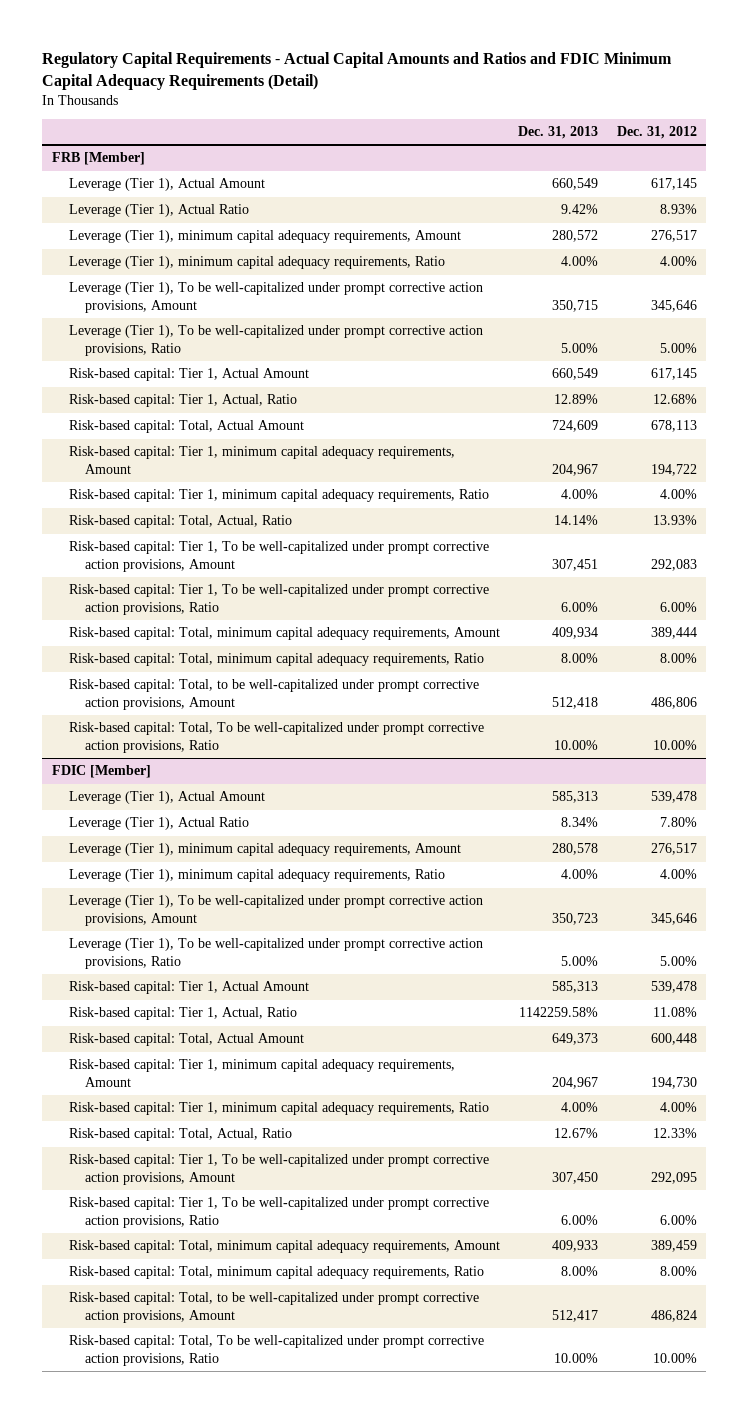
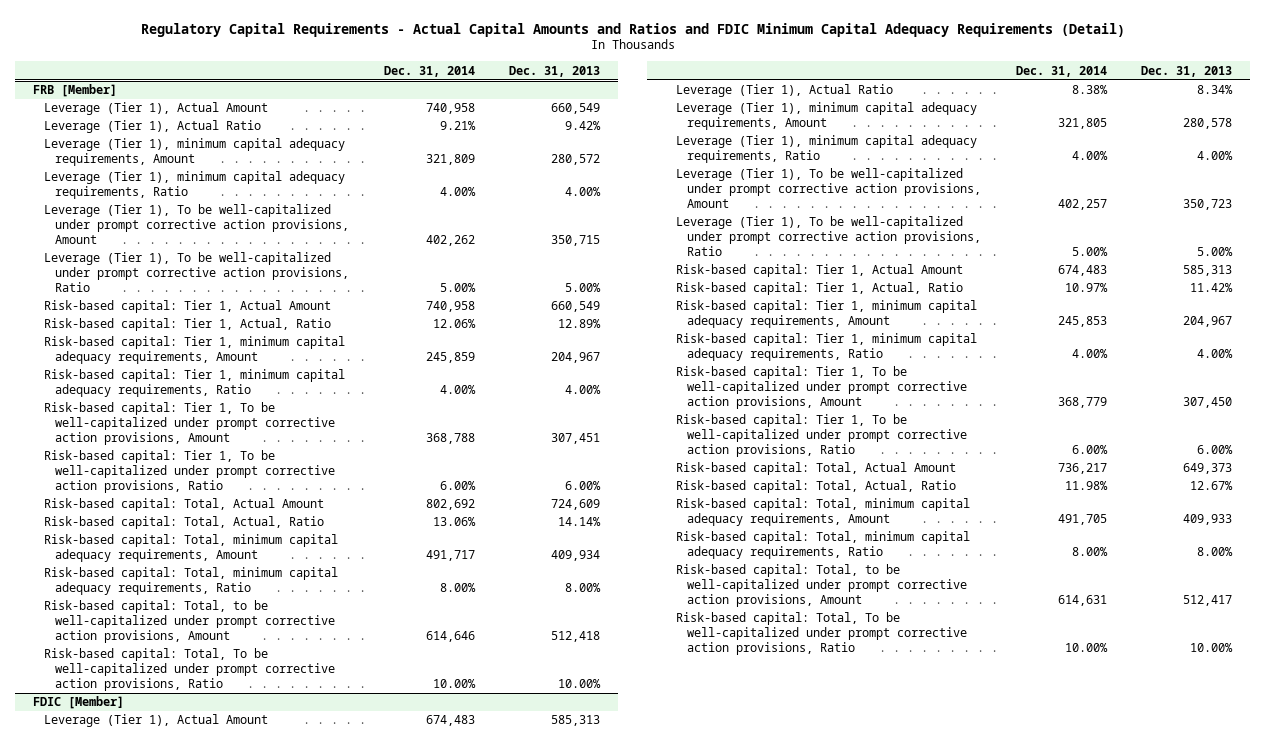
- | Dec. 31, 2013 | Dec. 31, 2012
+ | Dec. 31, 2014 | Dec. 31, 2013
@ FRB [Member]
moved down: Risk-based capital: Total, Actual Amount | 802,692 | 724,609
moved down: Risk-based capital: Total, Actual, Ratio | 13.06% | 14.14%
@ FDIC [Member]
- Risk-based capital: Tier 1, Actual, Ratio | 1142259.58% | 11.08%
+ Risk-based capital: Tier 1, Actual, Ratio | 10.97% | 11.42%
moved down: Risk-based capital: Total, Actual Amount | 736,217 | 649,373
moved down: Risk-based capital: Total, Actual, Ratio | 11.98% | 12.67%

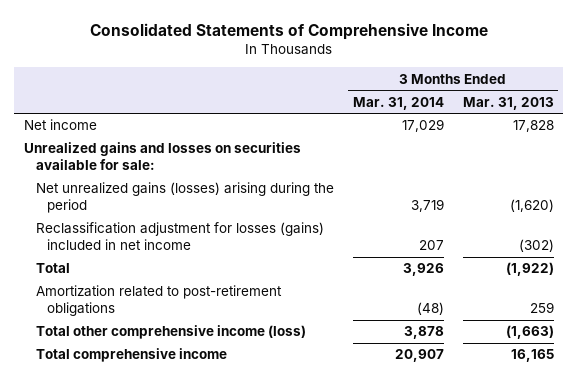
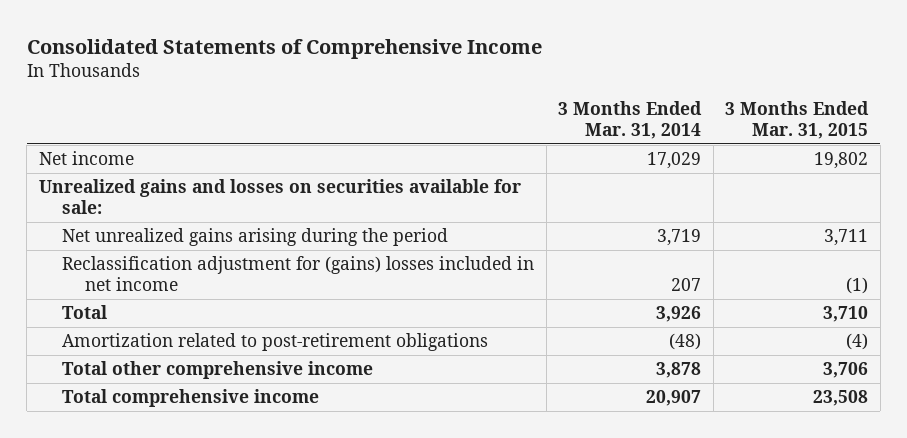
- | 3 Months Ended Mar. 31, 2014 | 3 Months Ended Mar. 31, 2013
+ | 3 Months Ended Mar. 31, 2014 | 3 Months Ended Mar. 31, 2015
- Net unrealized gains (losses) arising during the period | 3,719 | (1,620)
- Reclassification adjustment for losses (gains) included in net income | 207 | (302)
+ Net unrealized gains arising during the period | 3,719 | 3,711
+ Reclassification adjustment for (gains) losses included in net income | 207 | (1)
- Total other comprehensive income (loss) | 3,878 | (1,663)
+ Total other comprehensive income | 3,878 | 3,706

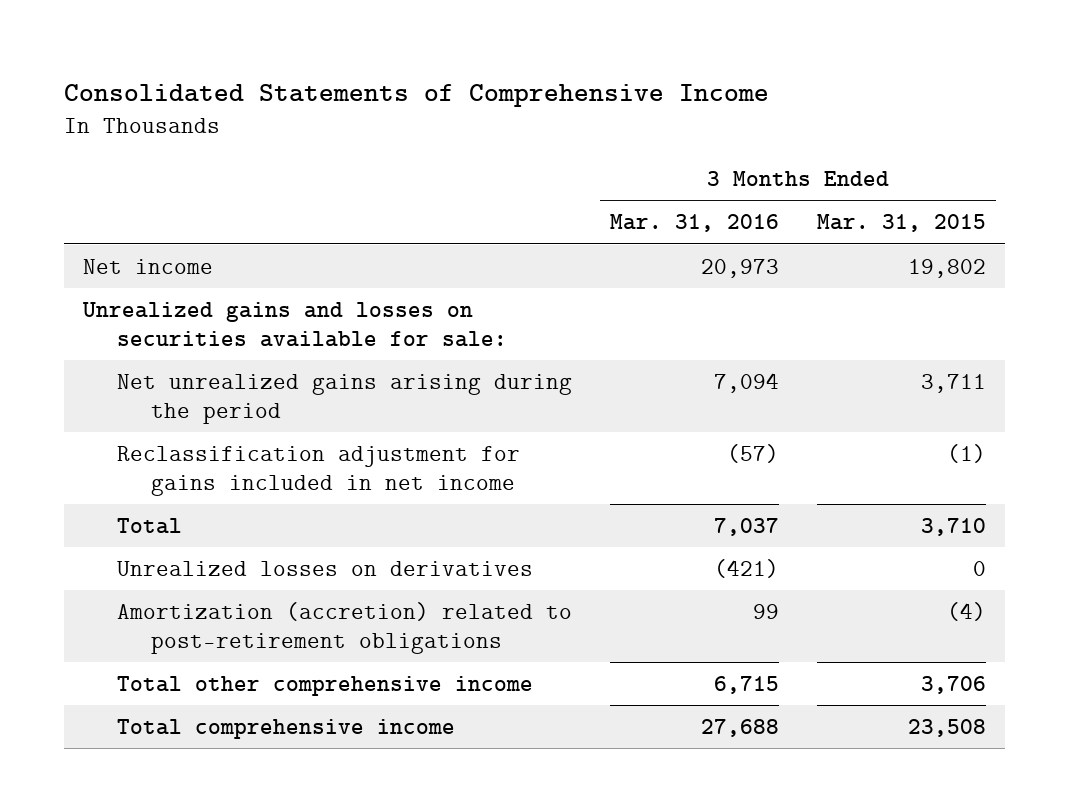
- | 3 Months Ended Mar. 31, 2014 | 3 Months Ended Mar. 31, 2015
+ | 3 Months Ended Mar. 31, 2016 | 3 Months Ended Mar. 31, 2015
- Reclassification adjustment for (gains) losses included in net income | 207 | (1)
+ Reclassification adjustment for gains included in net income | (57) | (1)
- Amortization related to post-retirement obligations | (48) | (4)
+ Unrealized losses on derivatives | (421) | 0
+ Amortization (accretion) related to post-retirement obligations | 99 | (4)

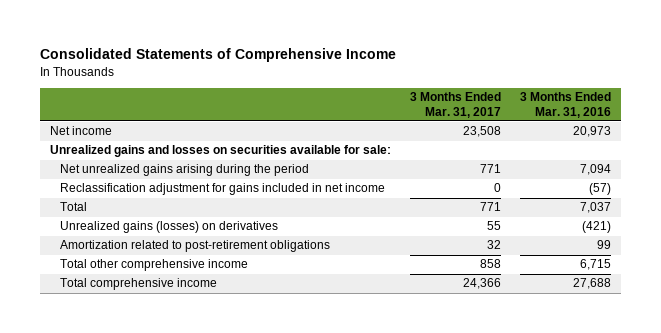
- | 3 Months Ended Mar. 31, 2016 | 3 Months Ended Mar. 31, 2015
+ | 3 Months Ended Mar. 31, 2017 | 3 Months Ended Mar. 31, 2016
- Unrealized losses on derivatives | (421) | 0
- Amortization (accretion) related to post-retirement obligations | 99 | (4)
+ Unrealized gains (losses) on derivatives | 55 | (421)
+ Amortization related to post-retirement obligations | 32 | 99

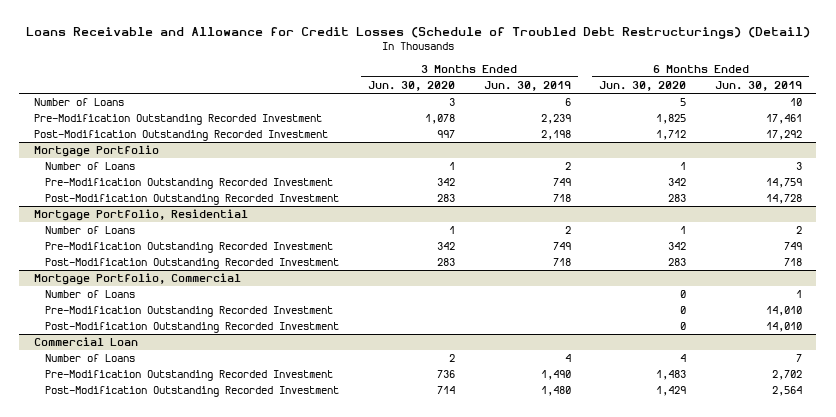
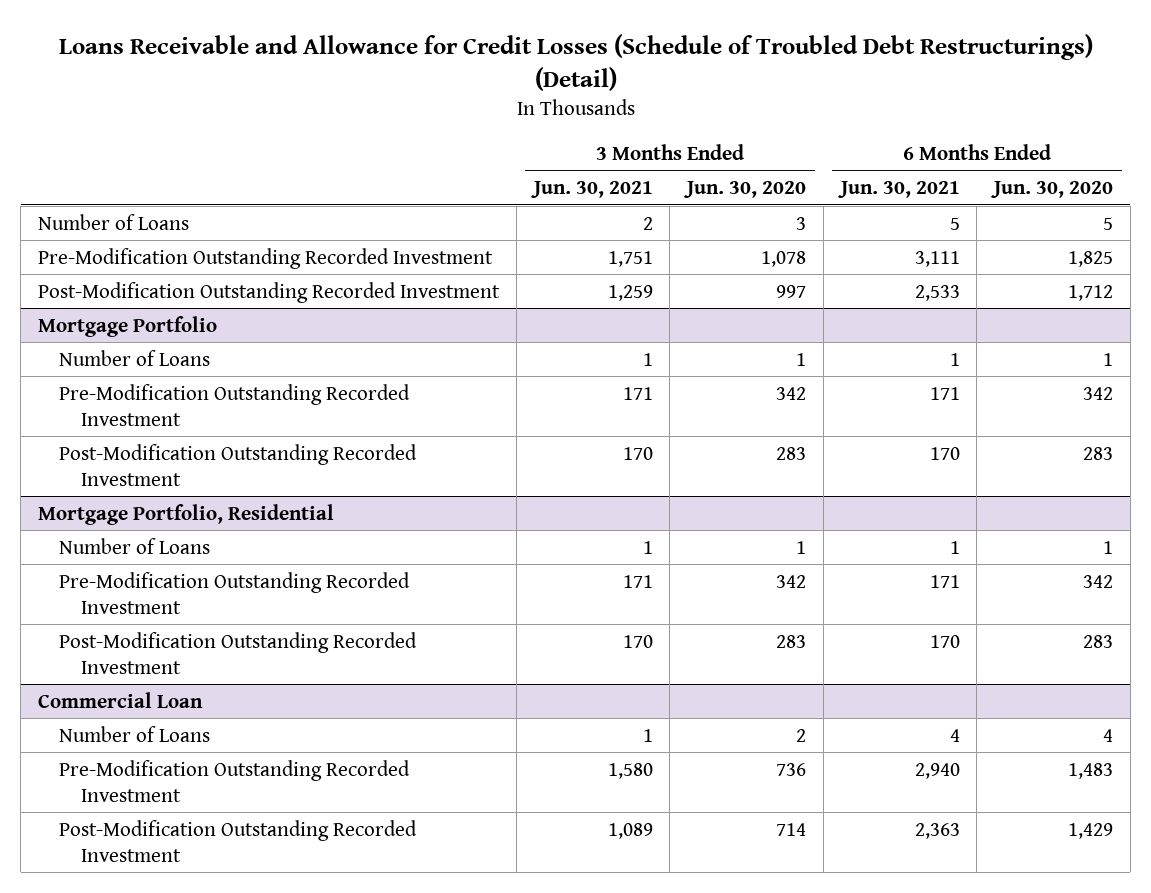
- | 3 Months Ended Jun. 30, 2020 | 3 Months Ended Jun. 30, 2019 | 6 Months Ended Jun. 30, 2020 | 6 Months Ended Jun. 30, 2019
+ | 3 Months Ended Jun. 30, 2021 | 3 Months Ended Jun. 30, 2020 | 6 Months Ended Jun. 30, 2021 | 6 Months Ended Jun. 30, 2020
- Mortgage Portfolio, Commercial
- Number of Loans | | | 0 | 1
- Pre-Modification Outstanding Recorded Investment | | | 0 | 14,010
- Post-Modification Outstanding Recorded Investment | | | 0 | 14,010

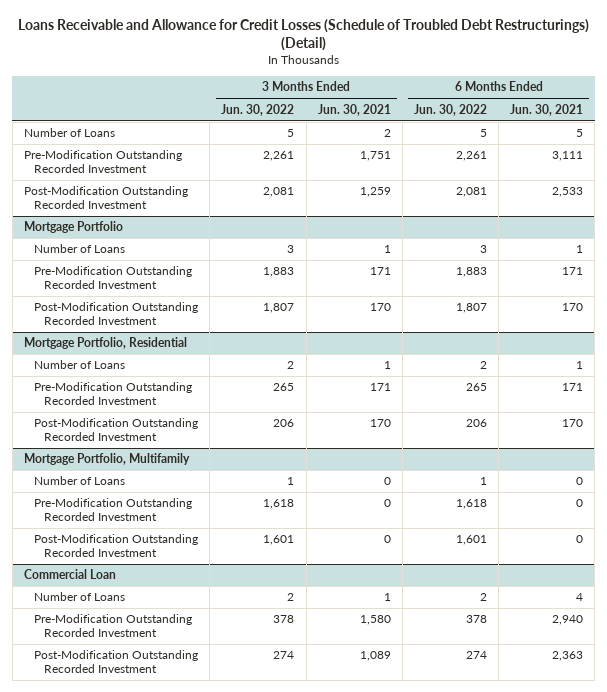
- | 3 Months Ended Jun. 30, 2021 | 3 Months Ended Jun. 30, 2020 | 6 Months Ended Jun. 30, 2021 | 6 Months Ended Jun. 30, 2020
+ | 3 Months Ended Jun. 30, 2022 | 3 Months Ended Jun. 30, 2021 | 6 Months Ended Jun. 30, 2022 | 6 Months Ended Jun. 30, 2021
+ Mortgage Portfolio, Multifamily
+ Number of Loans | 1 | 0 | 1 | 0
+ Pre-Modification Outstanding Recorded Investment | 1,618 | 0 | 1,618 | 0
+ Post-Modification Outstanding Recorded Investment | 1,601 | 0 | 1,601 | 0

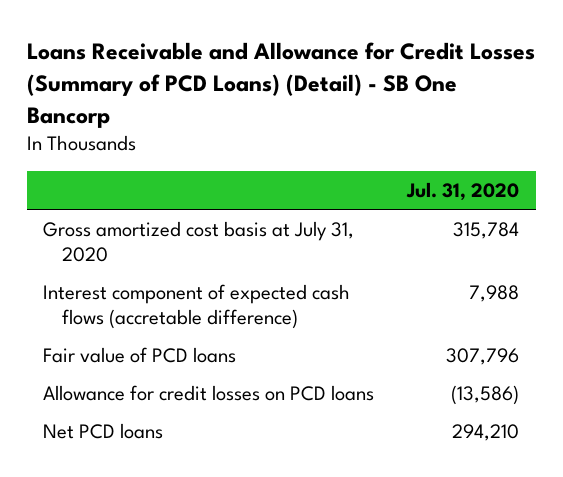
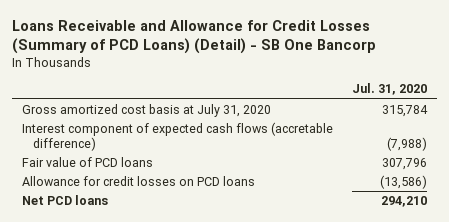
- Interest component of expected cash flows (accretable difference) | 7,988
+ Interest component of expected cash flows (accretable difference) | (7,988)

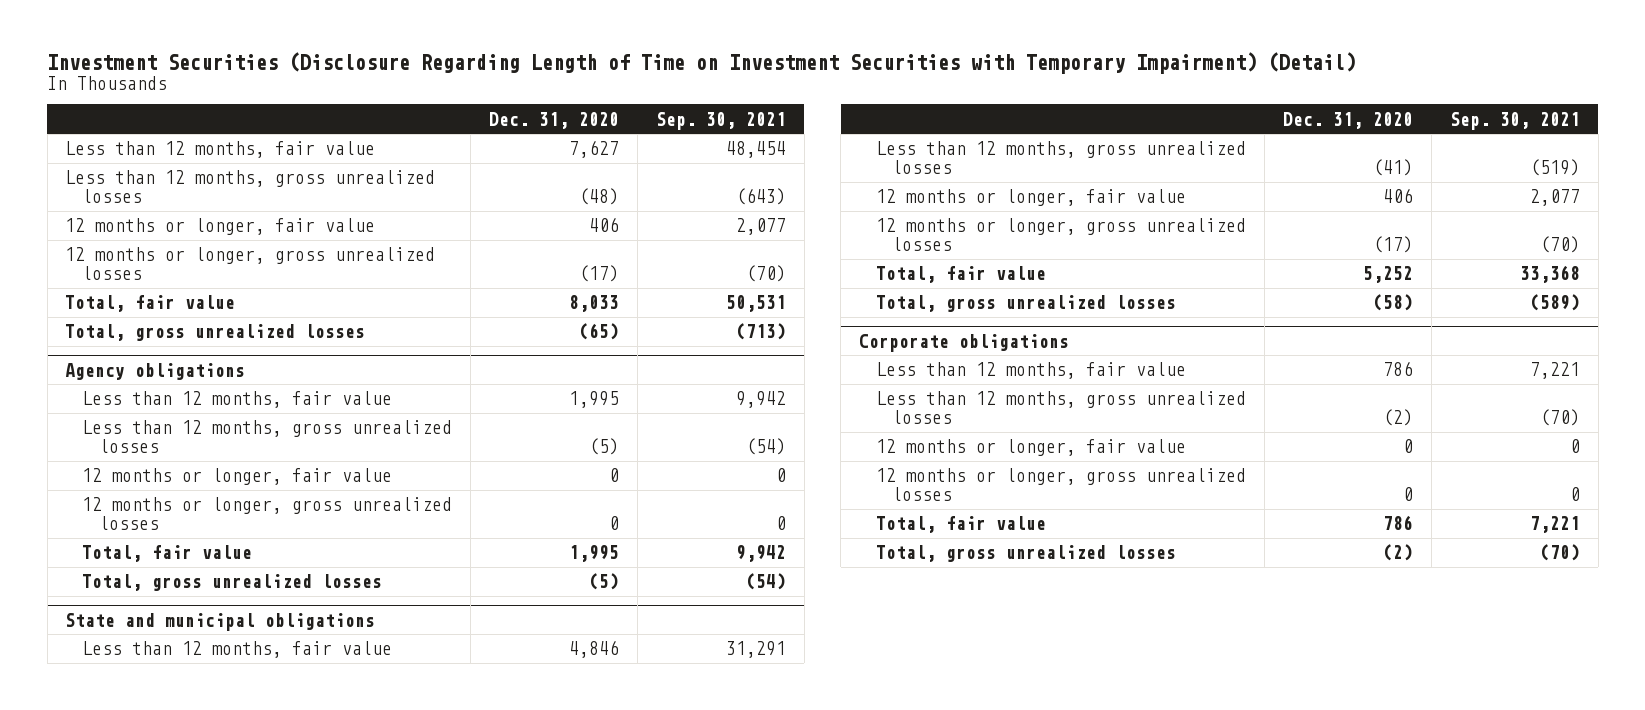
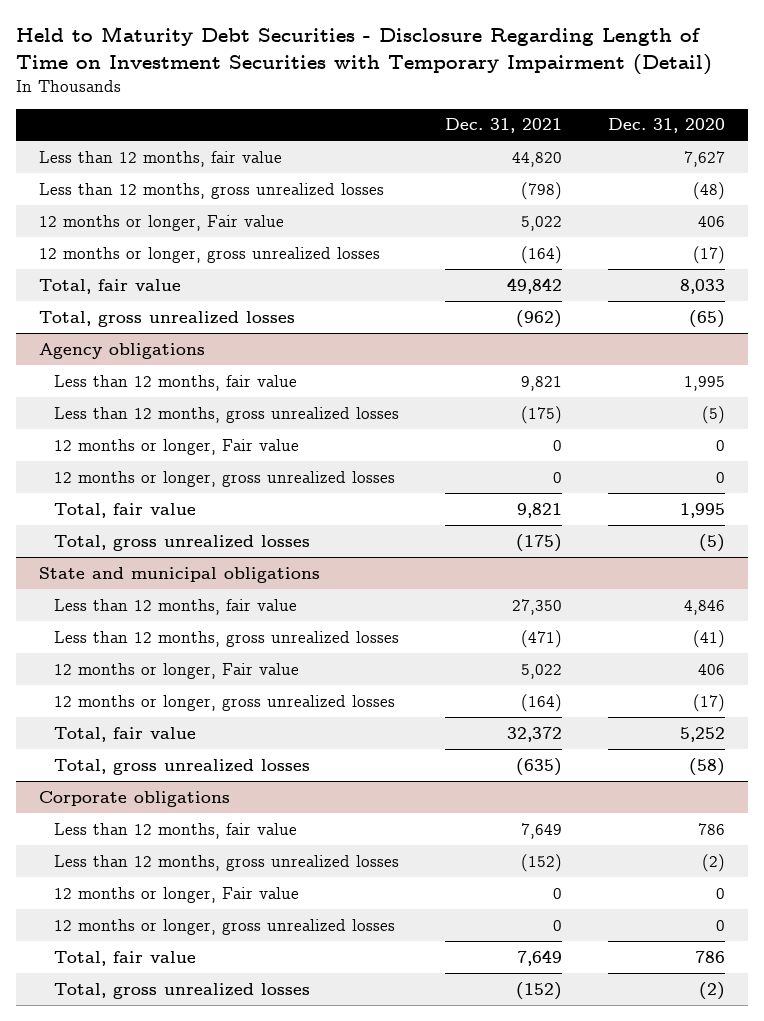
- Investment Securities (Disclosure Regarding Length of Time on Investment Securities with Temporary Impairment) (Detail)
+ Held to Maturity Debt Securities - Disclosure Regarding Length of Time on Investment Securities with Temporary Impairment (Detail)
- | Dec. 31, 2020 | Sep. 30, 2021
+ | Dec. 31, 2021 | Dec. 31, 2020
- 12 months or longer, fair value | 406 | 2,077
+ 12 months or longer, Fair value | 5,022 | 406
@ Agency obligations
- 12 months or longer, fair value | 0 | 0
+ 12 months or longer, Fair value | 0 | 0
@ State and municipal obligations
- 12 months or longer, fair value | 406 | 2,077
+ 12 months or longer, Fair value | 5,022 | 406
@ Corporate obligations
- 12 months or longer, fair value | 0 | 0
+ 12 months or longer, Fair value | 0 | 0

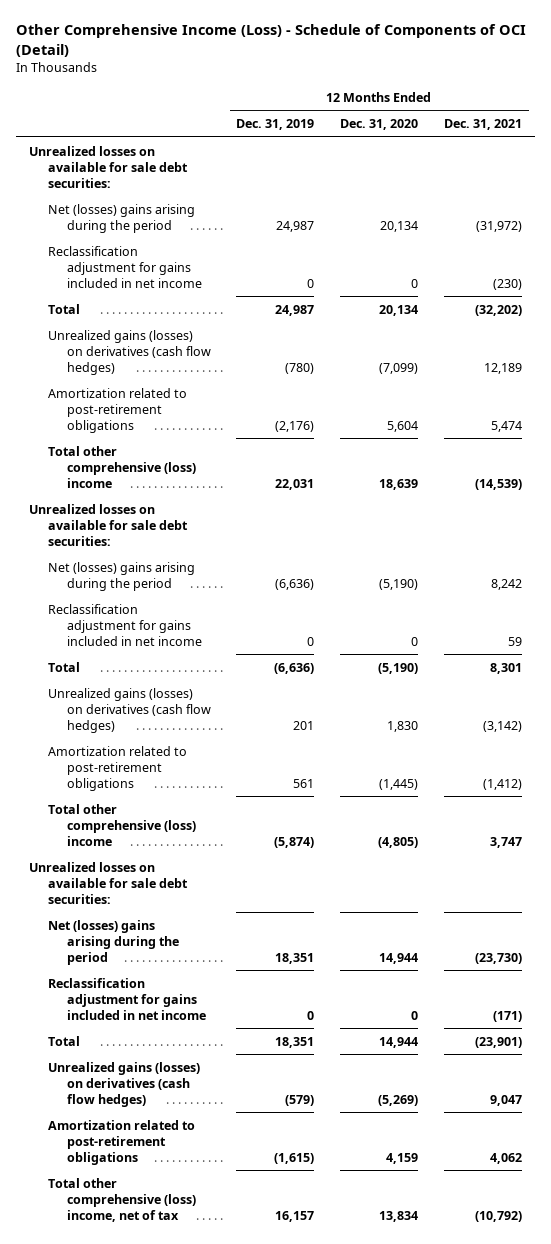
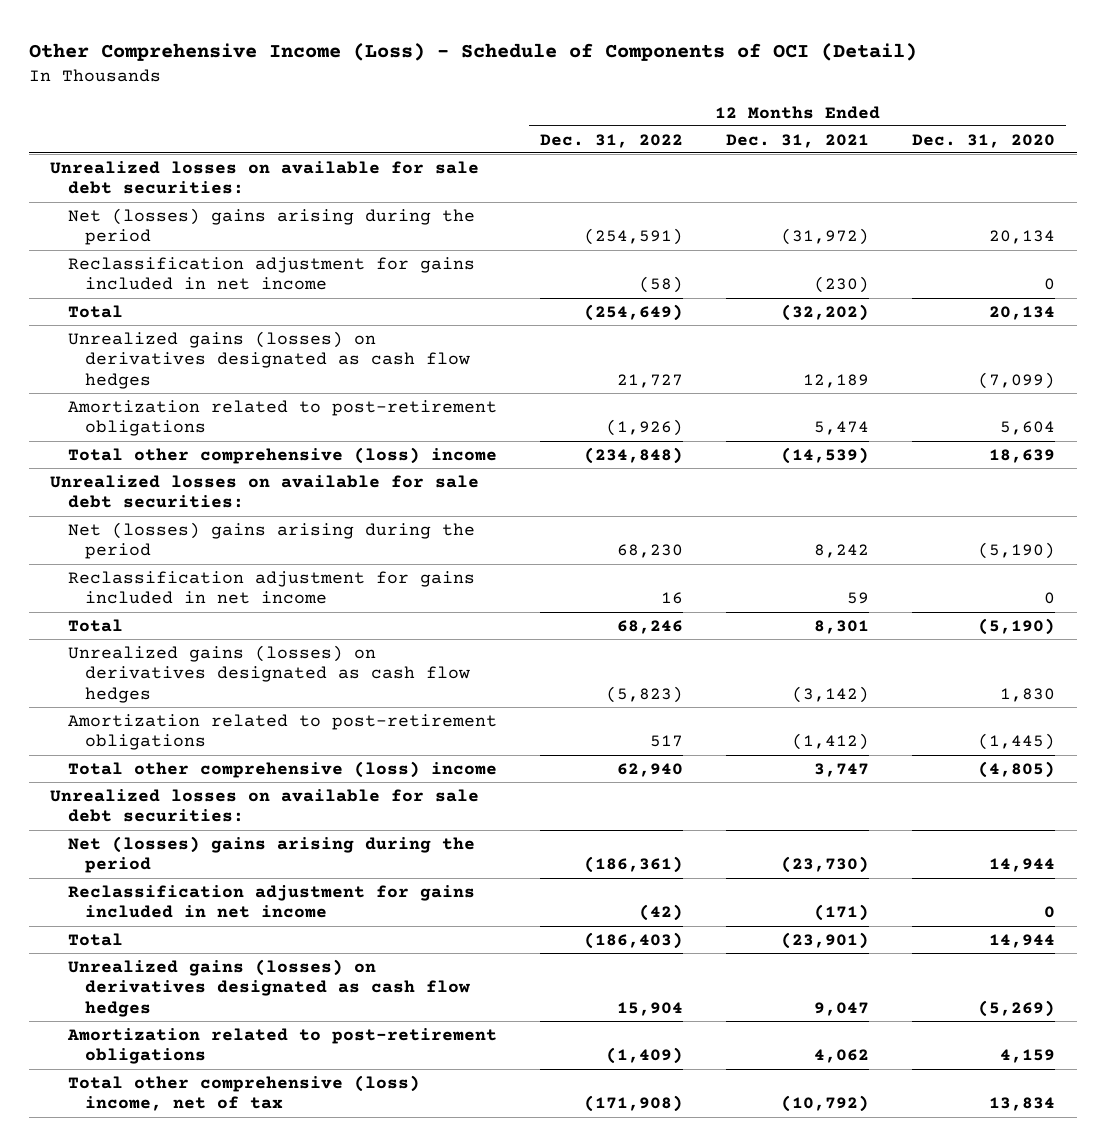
- | 12 Months Ended Dec. 31, 2019 | 12 Months Ended Dec. 31, 2020 | 12 Months Ended Dec. 31, 2021
+ | 12 Months Ended Dec. 31, 2022 | 12 Months Ended Dec. 31, 2021 | 12 Months Ended Dec. 31, 2020
- Unrealized gains (losses) on derivatives (cash flow hedges) | (780) | (7,099) | 12,189
+ Unrealized gains (losses) on derivatives designated as cash flow hedges | 21,727 | 12,189 | (7,099)
- Unrealized gains (losses) on derivatives (cash flow hedges) | 201 | 1,830 | (3,142)
+ Unrealized gains (losses) on derivatives designated as cash flow hedges | (5,823) | (3,142) | 1,830
- Unrealized gains (losses) on derivatives (cash flow hedges) | (579) | (5,269) | 9,047
+ Unrealized gains (losses) on derivatives designated as cash flow hedges | 15,904 | 9,047 | (5,269)

